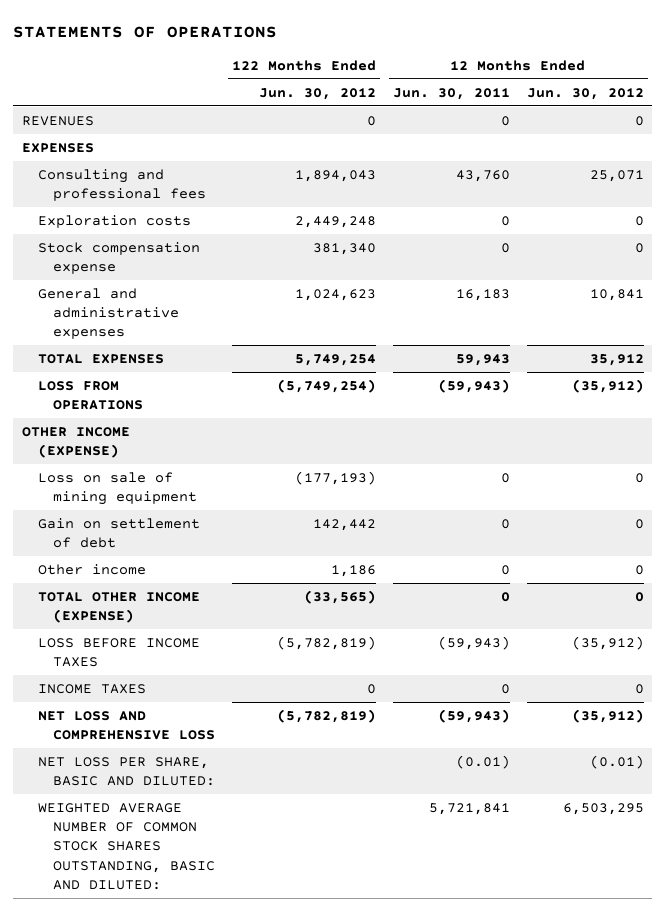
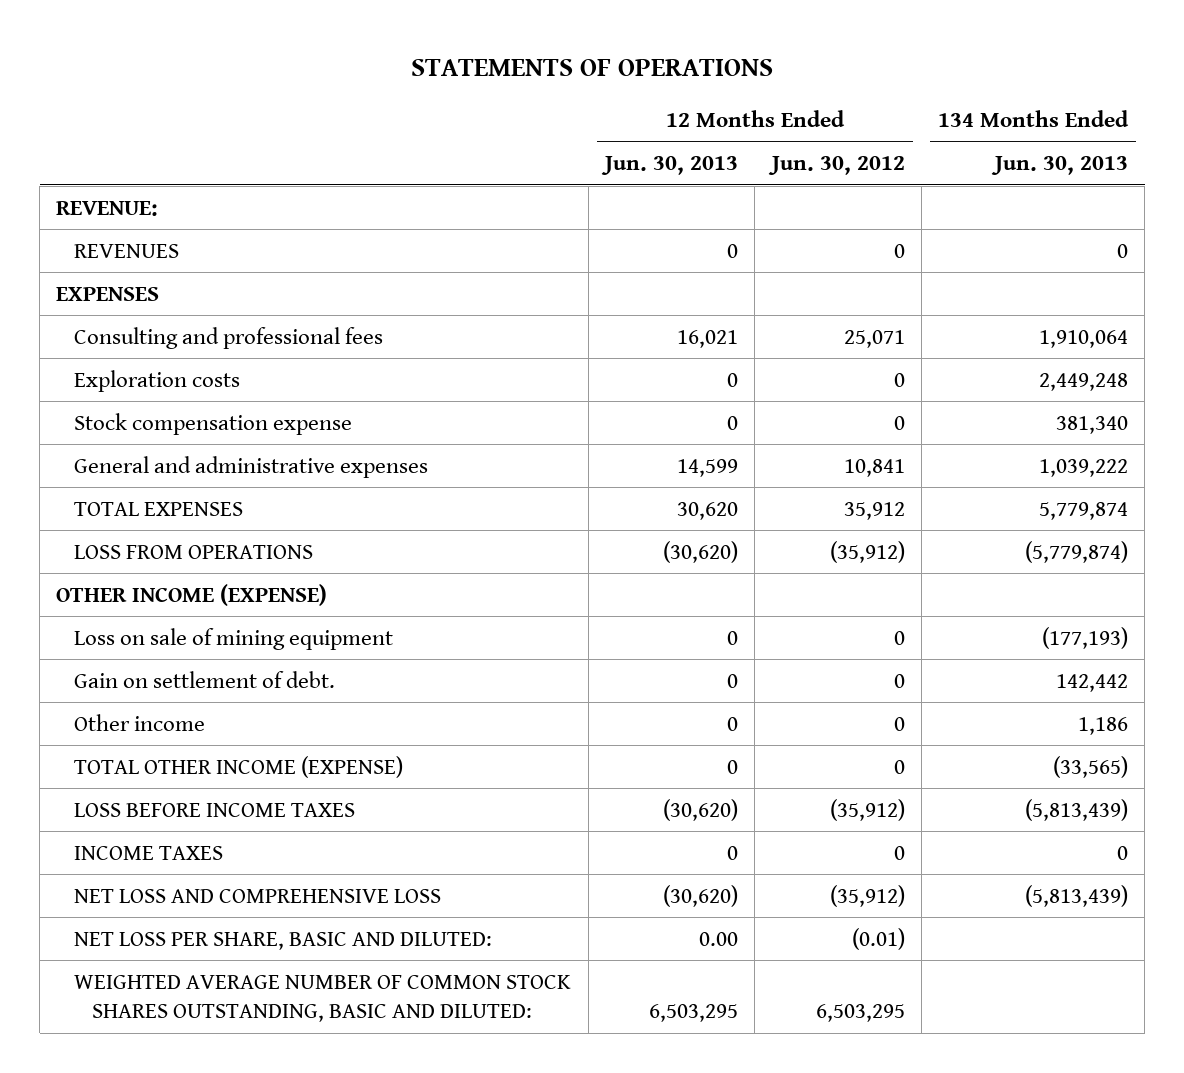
- | 122 Months Ended Jun. 30, 2012 | 12 Months Ended Jun. 30, 2011 | 12 Months Ended Jun. 30, 2012
+ | 12 Months Ended Jun. 30, 2013 | 12 Months Ended Jun. 30, 2012 | 134 Months Ended Jun. 30, 2013
+ REVENUE:
- Gain on settlement of debt | 142,442 | 0 | 0
+ Gain on settlement of debt. | 0 | 0 | 142,442

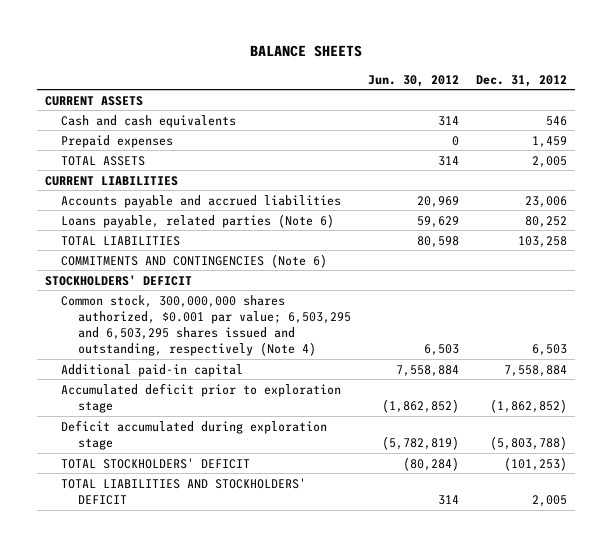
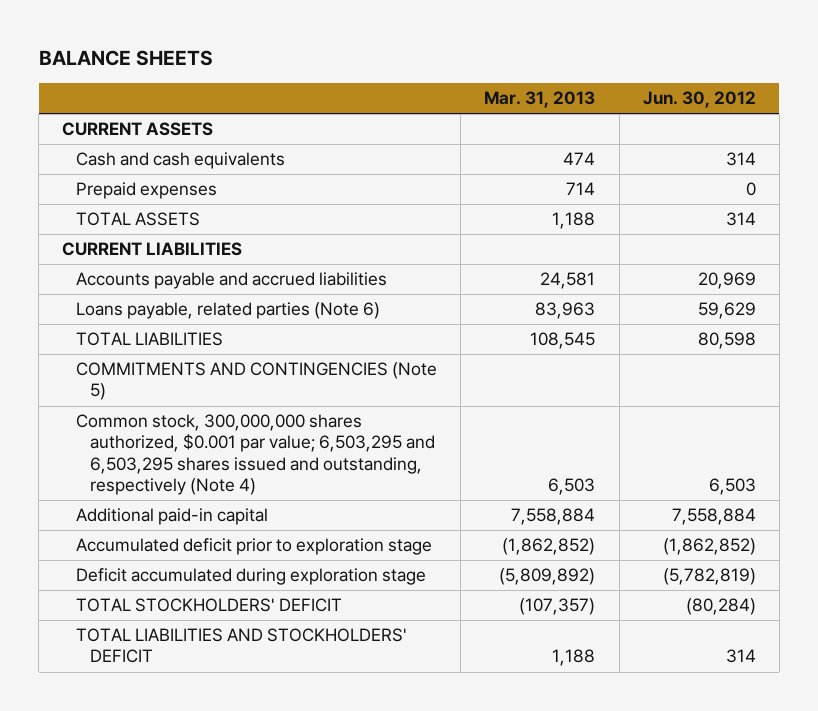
- | Jun. 30, 2012 | Dec. 31, 2012
+ | Mar. 31, 2013 | Jun. 30, 2012
- COMMITMENTS AND CONTINGENCIES (Note 6)
- STOCKHOLDERS' DEFICIT
+ COMMITMENTS AND CONTINGENCIES (Note 5)

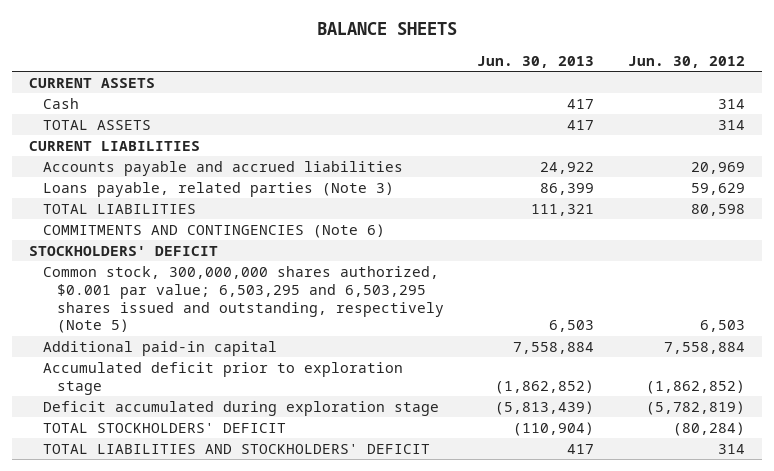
- | Mar. 31, 2013 | Jun. 30, 2012
+ | Jun. 30, 2013 | Jun. 30, 2012
- Cash and cash equivalents | 474 | 314
- Prepaid expenses | 714 | 0
+ Cash | 417 | 314
- Loans payable, related parties (Note 6) | 83,963 | 59,629
+ Loans payable, related parties (Note 3) | 86,399 | 59,629
- COMMITMENTS AND CONTINGENCIES (Note 5)
- Common stock, 300,000,000 shares authorized, $0.001 par value; 6,503,295 and 6,503,295 shares issued and outstanding, respectively (Note 4) | 6,503 | 6,503
+ COMMITMENTS AND CONTINGENCIES (Note 6)
+ STOCKHOLDERS' DEFICIT
+ Common stock, 300,000,000 shares authorized, $0.001 par value; 6,503,295 and 6,503,295 shares issued and outstanding, respectively (Note 5) | 6,503 | 6,503

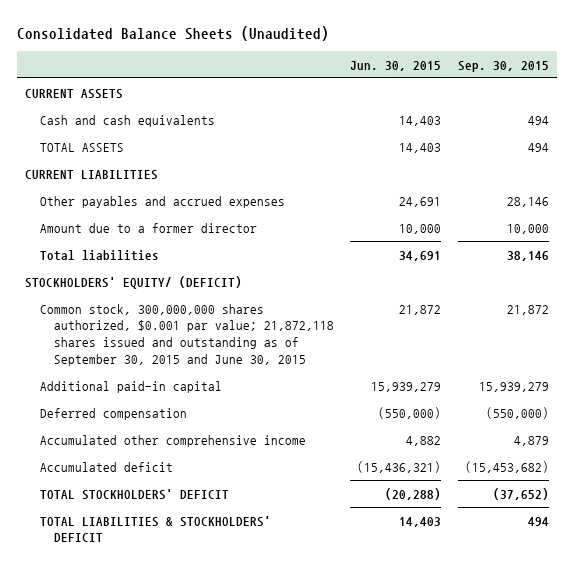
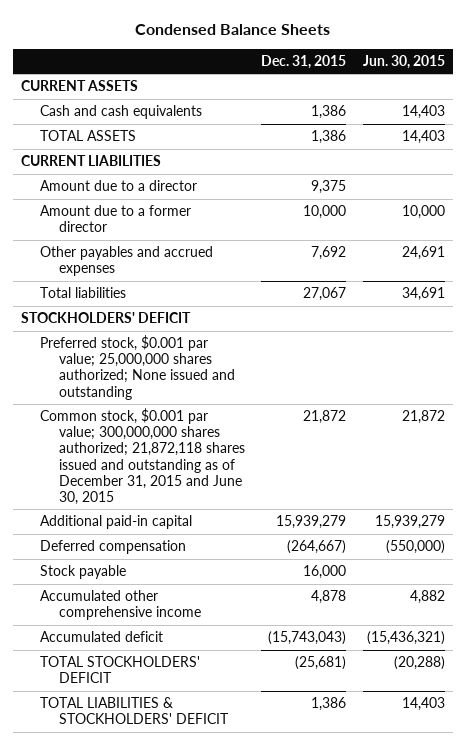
- Consolidated Balance Sheets (Unaudited)
+ Condensed Balance Sheets
- | Jun. 30, 2015 | Sep. 30, 2015
+ | Dec. 31, 2015 | Jun. 30, 2015
+ Amount due to a director | 9,375 |
moved down: Other payables and accrued expenses | 7,692 | 24,691
- STOCKHOLDERS' EQUITY/ (DEFICIT)
- Common stock, 300,000,000 shares authorized, $0.001 par value; 21,872,118 shares issued and outstanding as of September 30, 2015 and June 30, 2015 | 21,872 | 21,872
+ STOCKHOLDERS' DEFICIT
+ Preferred stock, $0.001 par value; 25,000,000 shares authorized; None issued and outstanding
+ Common stock, $0.001 par value; 300,000,000 shares authorized; 21,872,118 shares issued and outstanding as of December 31, 2015 and June 30, 2015 | 21,872 | 21,872
+ Stock payable | 16,000 |

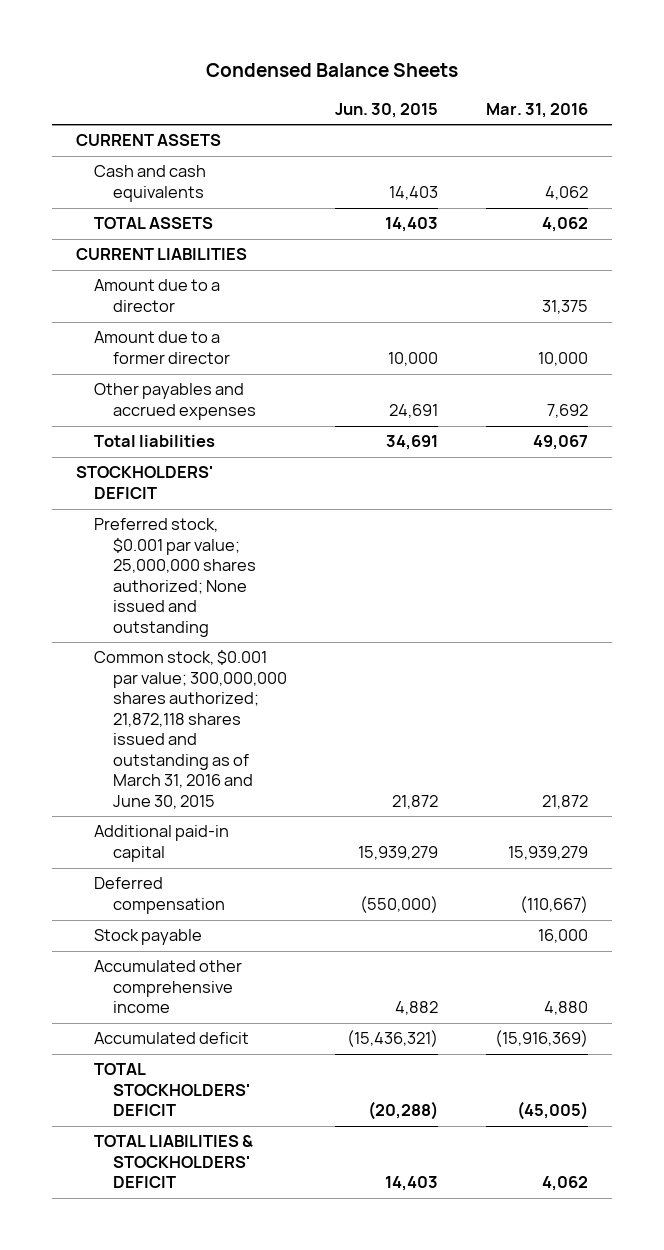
- | Dec. 31, 2015 | Jun. 30, 2015
+ | Jun. 30, 2015 | Mar. 31, 2016
- Common stock, $0.001 par value; 300,000,000 shares authorized; 21,872,118 shares issued and outstanding as of December 31, 2015 and June 30, 2015 | 21,872 | 21,872
+ Common stock, $0.001 par value; 300,000,000 shares authorized; 21,872,118 shares issued and outstanding as of March 31, 2016 and June 30, 2015 | 21,872 | 21,872

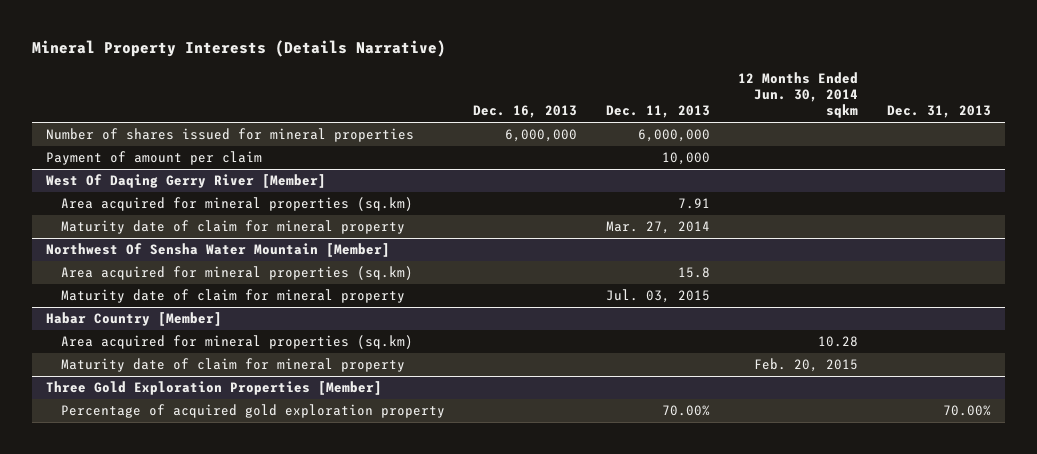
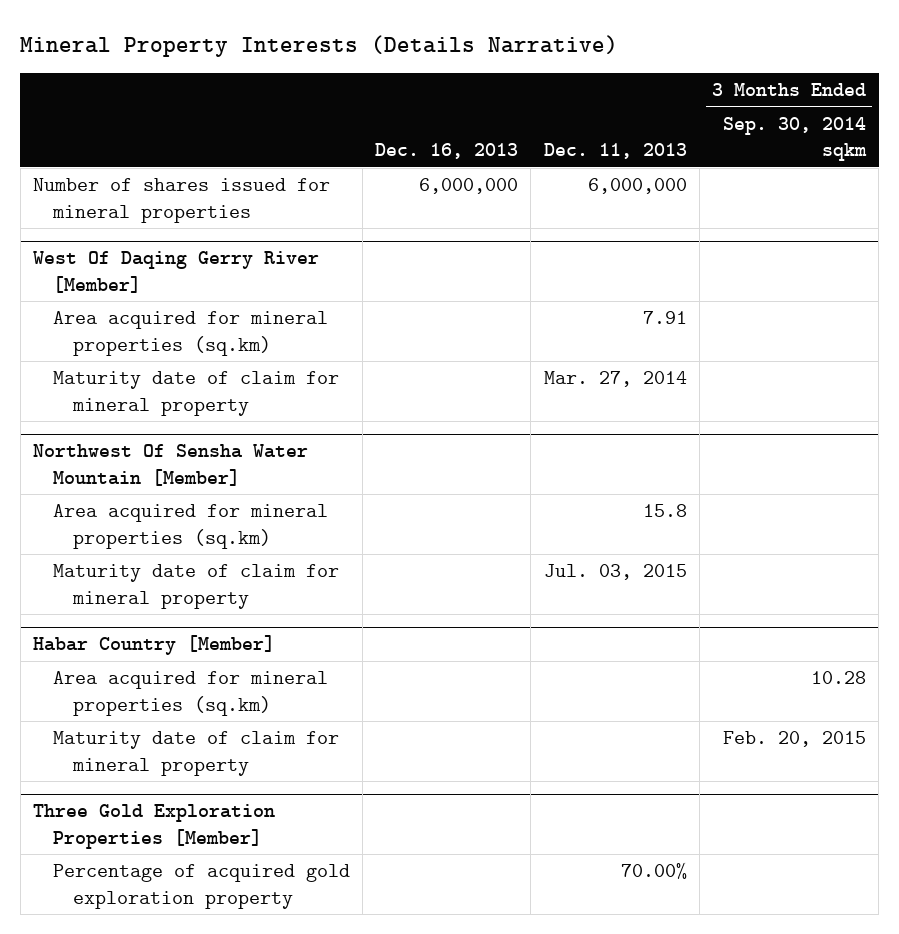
- | Dec. 16, 2013 | Dec. 11, 2013 | 12 Months Ended Jun. 30, 2014 sqkm | Dec. 31, 2013
+ | Dec. 16, 2013 | Dec. 11, 2013 | 3 Months Ended Sep. 30, 2014 sqkm
- Payment of amount per claim | | 10,000 | |

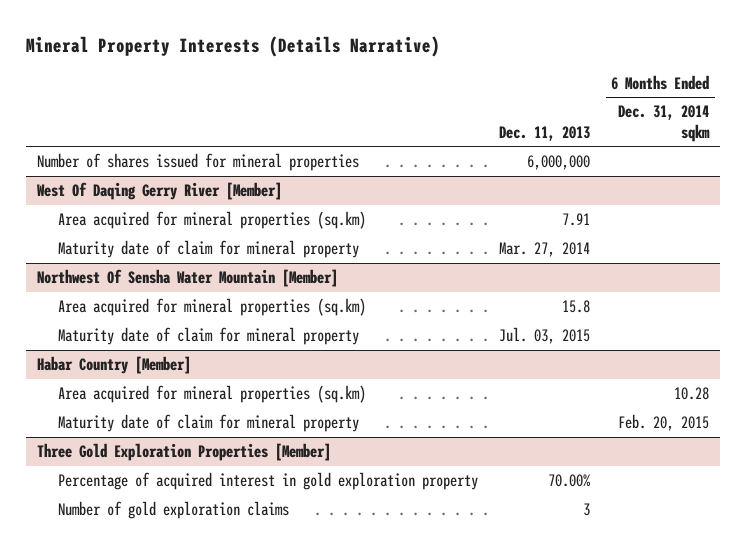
- | Dec. 16, 2013 | Dec. 11, 2013 | 3 Months Ended Sep. 30, 2014 sqkm
+ | Dec. 11, 2013 | 6 Months Ended Dec. 31, 2014 sqkm
@ Three Gold Exploration Properties [Member]
- Percentage of acquired gold exploration property | | 70.00% |
+ Percentage of acquired interest in gold exploration property | 70.00% |
+ Number of gold exploration claims | 3 |

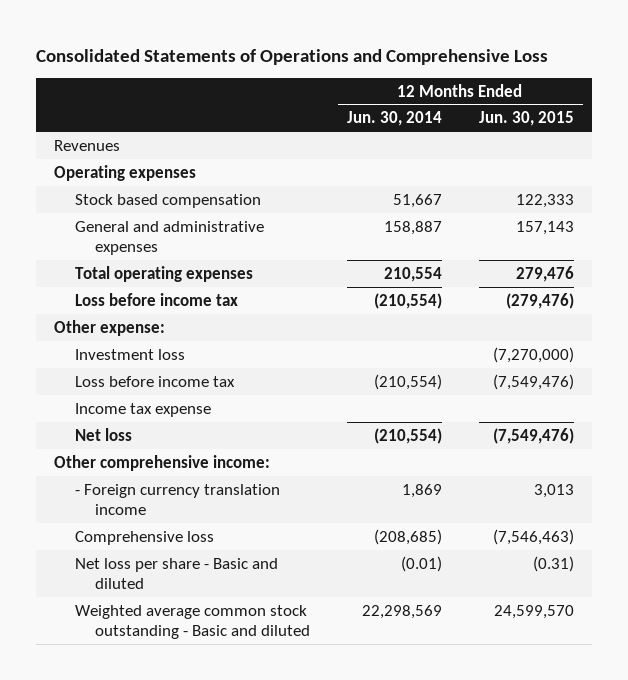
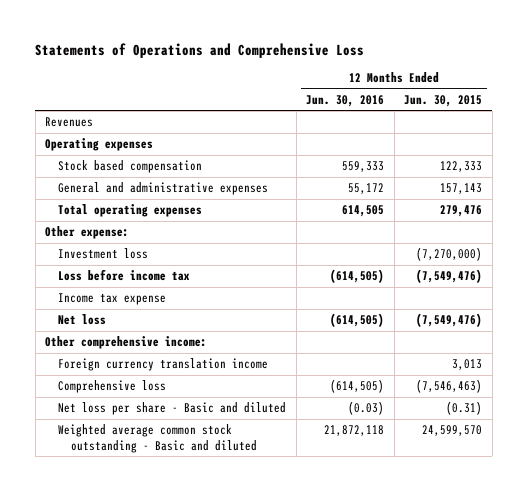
- Consolidated Statements of Operations and Comprehensive Loss
+ Statements of Operations and Comprehensive Loss
- | 12 Months Ended Jun. 30, 2014 | 12 Months Ended Jun. 30, 2015
+ | 12 Months Ended Jun. 30, 2016 | 12 Months Ended Jun. 30, 2015
- Loss before income tax | (210,554) | (279,476)
- - Foreign currency translation income | 1,869 | 3,013
+ Foreign currency translation income | | 3,013

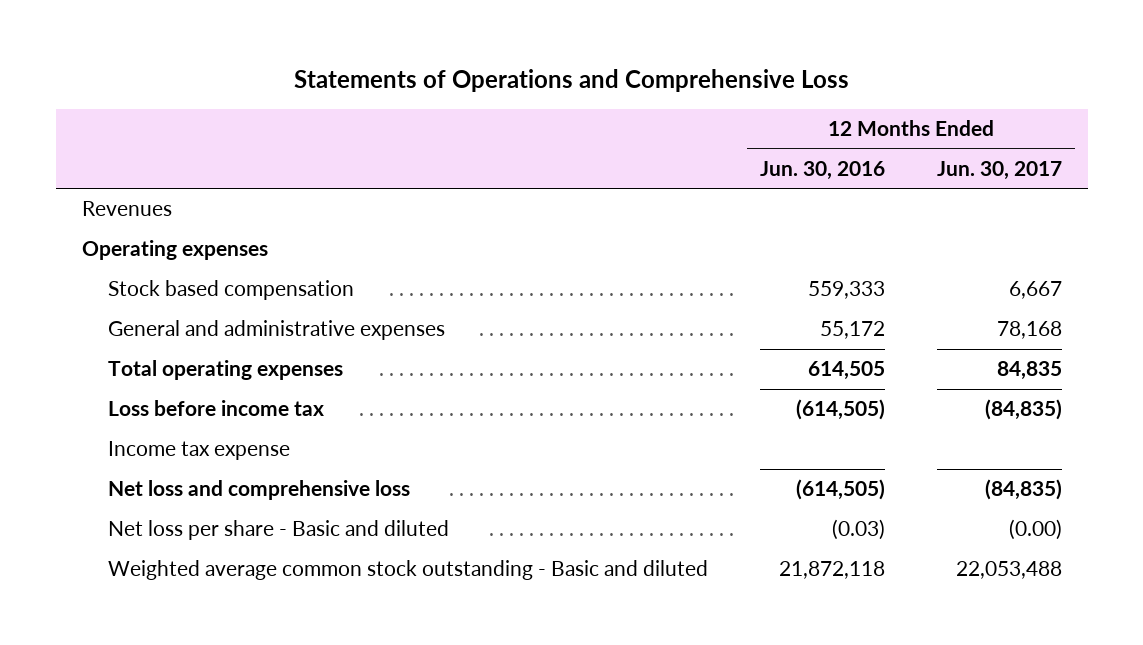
- | 12 Months Ended Jun. 30, 2016 | 12 Months Ended Jun. 30, 2015
+ | 12 Months Ended Jun. 30, 2016 | 12 Months Ended Jun. 30, 2017
- Other expense:
- Investment loss | | (7,270,000)
- Net loss | (614,505) | (7,549,476)
- Other comprehensive income:
- Foreign currency translation income | | 3,013
- Comprehensive loss | (614,505) | (7,546,463)
+ Net loss and comprehensive loss | (614,505) | (84,835)

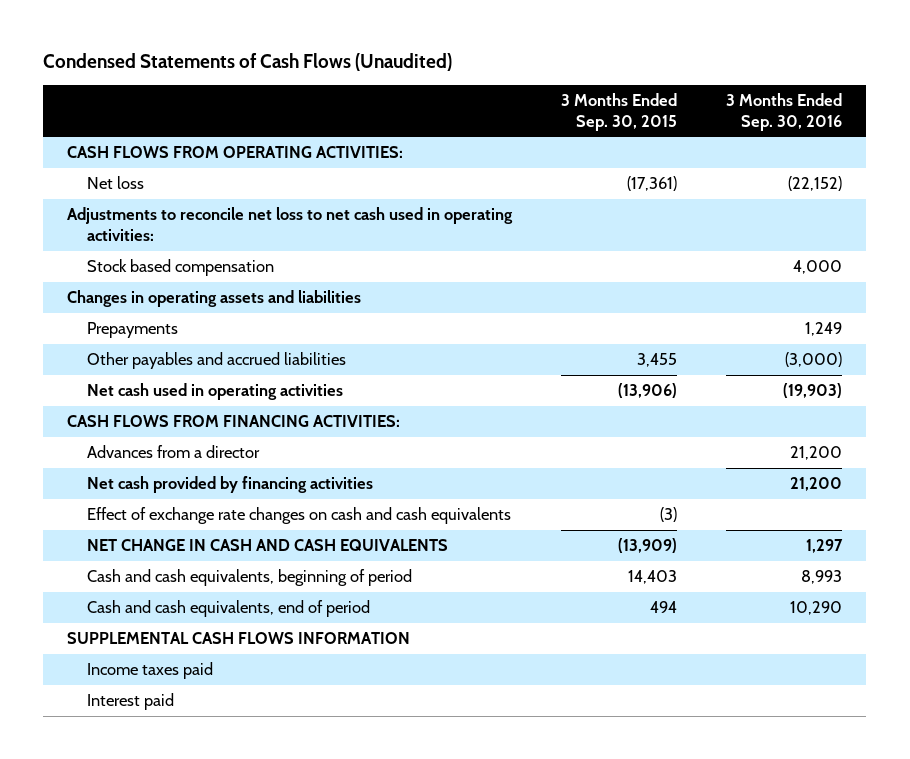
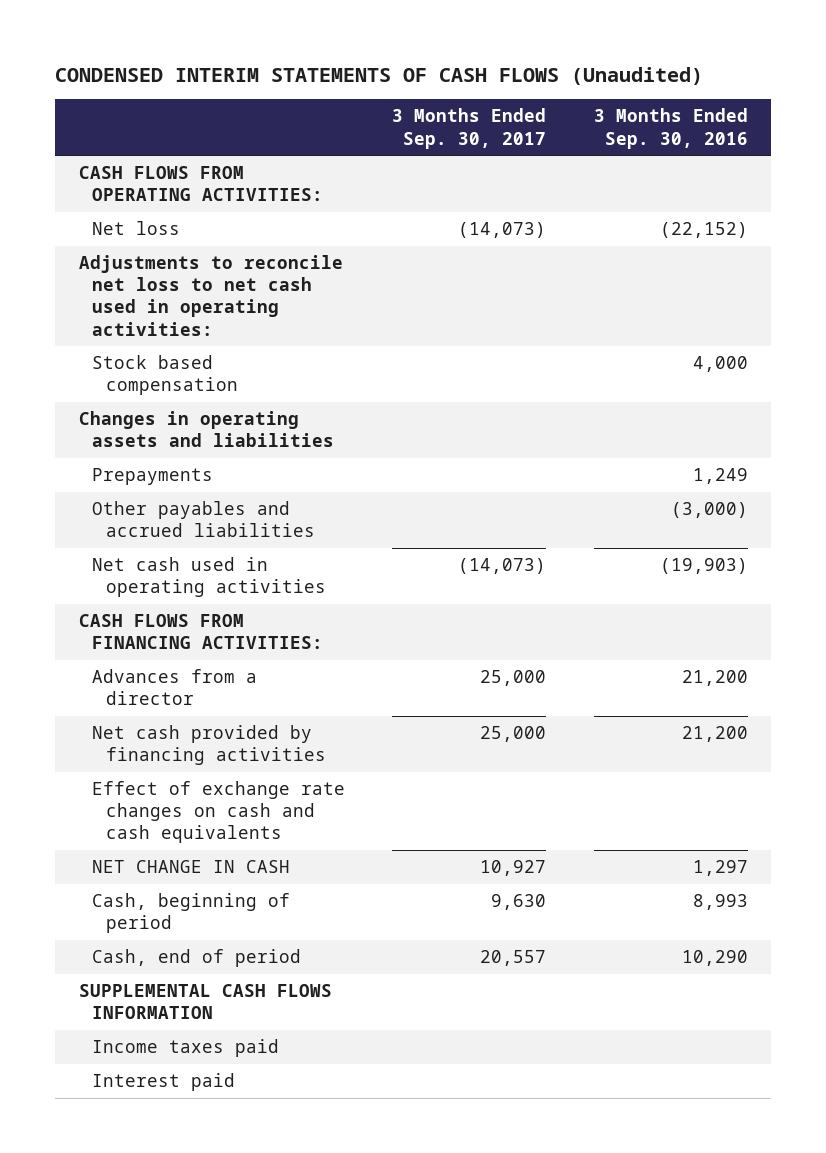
- Condensed Statements of Cash Flows (Unaudited)
+ CONDENSED INTERIM STATEMENTS OF CASH FLOWS (Unaudited)
- | 3 Months Ended Sep. 30, 2015 | 3 Months Ended Sep. 30, 2016
+ | 3 Months Ended Sep. 30, 2017 | 3 Months Ended Sep. 30, 2016
- NET CHANGE IN CASH AND CASH EQUIVALENTS | (13,909) | 1,297
- Cash and cash equivalents, beginning of period | 14,403 | 8,993
- Cash and cash equivalents, end of period | 494 | 10,290
+ NET CHANGE IN CASH | 10,927 | 1,297
+ Cash, beginning of period | 9,630 | 8,993
+ Cash, end of period | 20,557 | 10,290

